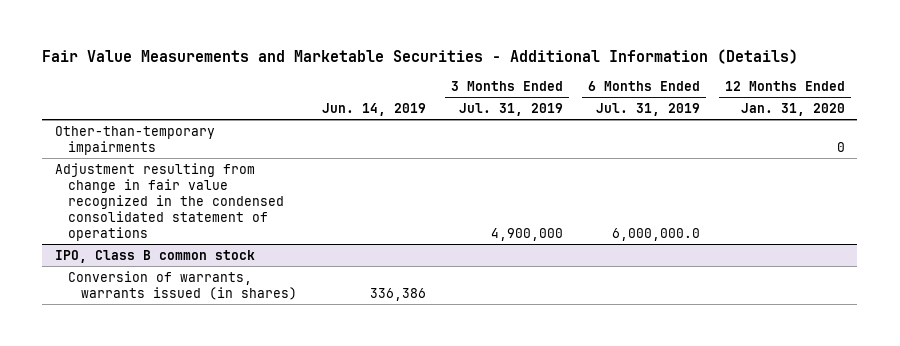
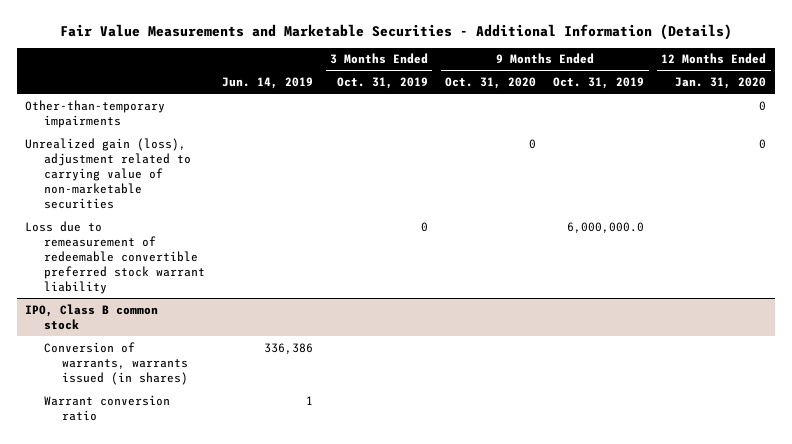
- | Jun. 14, 2019 | 3 Months Ended Jul. 31, 2019 | 6 Months Ended Jul. 31, 2019 | 12 Months Ended Jan. 31, 2020
+ | Jun. 14, 2019 | 3 Months Ended Oct. 31, 2019 | 9 Months Ended Oct. 31, 2020 | 9 Months Ended Oct. 31, 2019 | 12 Months Ended Jan. 31, 2020
- Adjustment resulting from change in fair value recognized in the condensed consolidated statement of operations | | 4,900,000 | 6,000,000.0 |
+ Unrealized gain (loss), adjustment related to carrying value of non-marketable securities | | | 0 | | 0
+ Loss due to remeasurement of redeemable convertible preferred stock warrant liability | | 0 | | 6,000,000.0 |
@ IPO, Class B common stock
+ Warrant conversion ratio | 1 | | | |

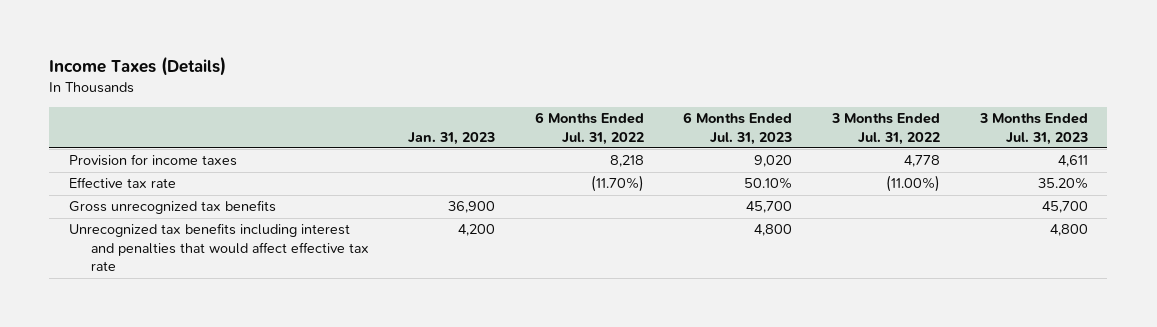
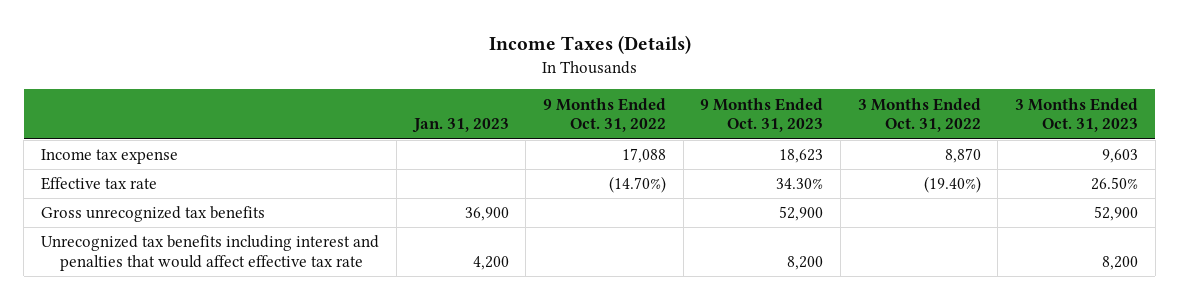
- | Jan. 31, 2023 | 6 Months Ended Jul. 31, 2022 | 6 Months Ended Jul. 31, 2023 | 3 Months Ended Jul. 31, 2022 | 3 Months Ended Jul. 31, 2023
+ | Jan. 31, 2023 | 9 Months Ended Oct. 31, 2022 | 9 Months Ended Oct. 31, 2023 | 3 Months Ended Oct. 31, 2022 | 3 Months Ended Oct. 31, 2023
- Provision for income taxes | | 8,218 | 9,020 | 4,778 | 4,611
+ Income tax expense | | 17,088 | 18,623 | 8,870 | 9,603

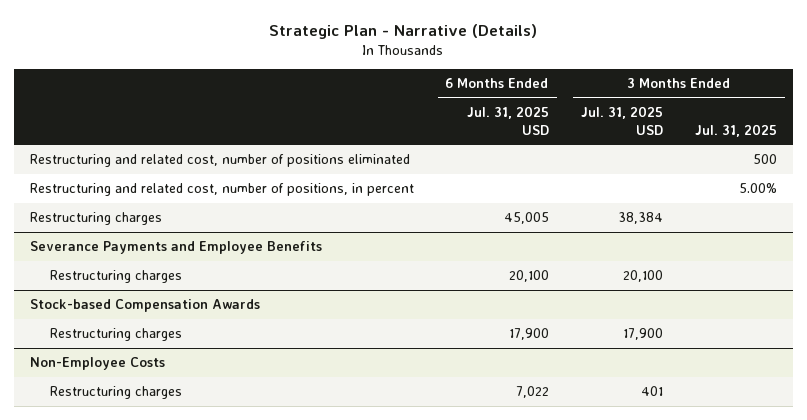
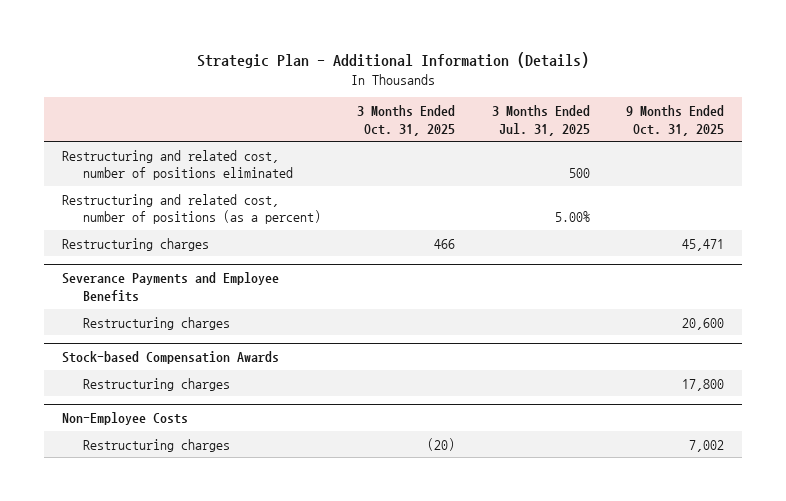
- Strategic Plan - Narrative (Details)
+ Strategic Plan - Additional Information (Details)
- | 6 Months Ended Jul. 31, 2025 USD | 3 Months Ended Jul. 31, 2025 USD | 3 Months Ended Jul. 31, 2025
+ | 3 Months Ended Oct. 31, 2025 | 3 Months Ended Jul. 31, 2025 | 9 Months Ended Oct. 31, 2025
- Restructuring and related cost, number of positions, in percent | | | 5.00%
+ Restructuring and related cost, number of positions (as a percent) | | 5.00% |

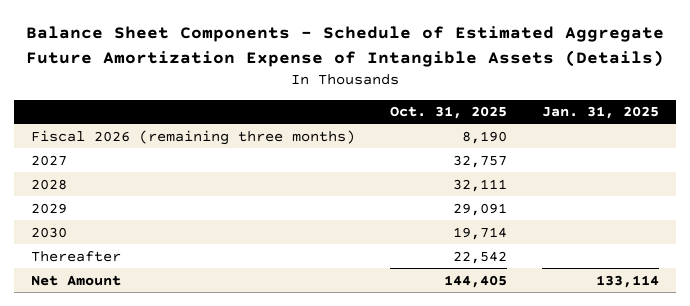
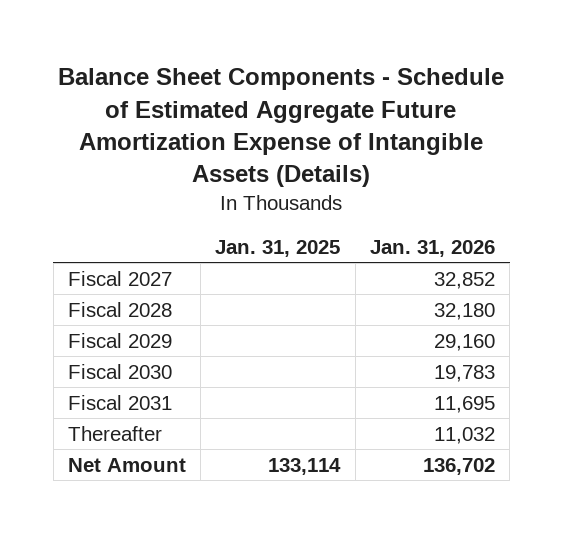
- | Oct. 31, 2025 | Jan. 31, 2025
+ | Jan. 31, 2025 | Jan. 31, 2026
- Fiscal 2026 (remaining three months) | 8,190 |
- 2027 | 32,757 |
- 2028 | 32,111 |
- 2029 | 29,091 |
- 2030 | 19,714 |
+ Fiscal 2027 | | 32,852
+ Fiscal 2028 | | 32,180
+ Fiscal 2029 | | 29,160
+ Fiscal 2030 | | 19,783
+ Fiscal 2031 | | 11,695

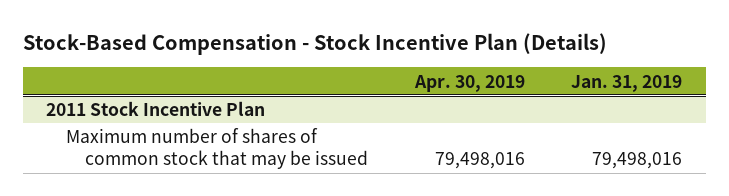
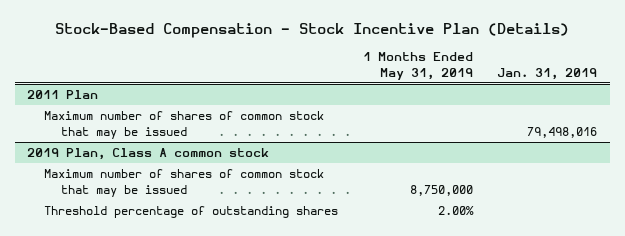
- | Apr. 30, 2019 | Jan. 31, 2019
+ | 1 Months Ended May 31, 2019 | Jan. 31, 2019
- 2011 Stock Incentive Plan
+ 2011 Plan
+ 2019 Plan, Class A common stock
+ Maximum number of shares of common stock that may be issued | 8,750,000 |
+ Threshold percentage of outstanding shares | 2.00% |

